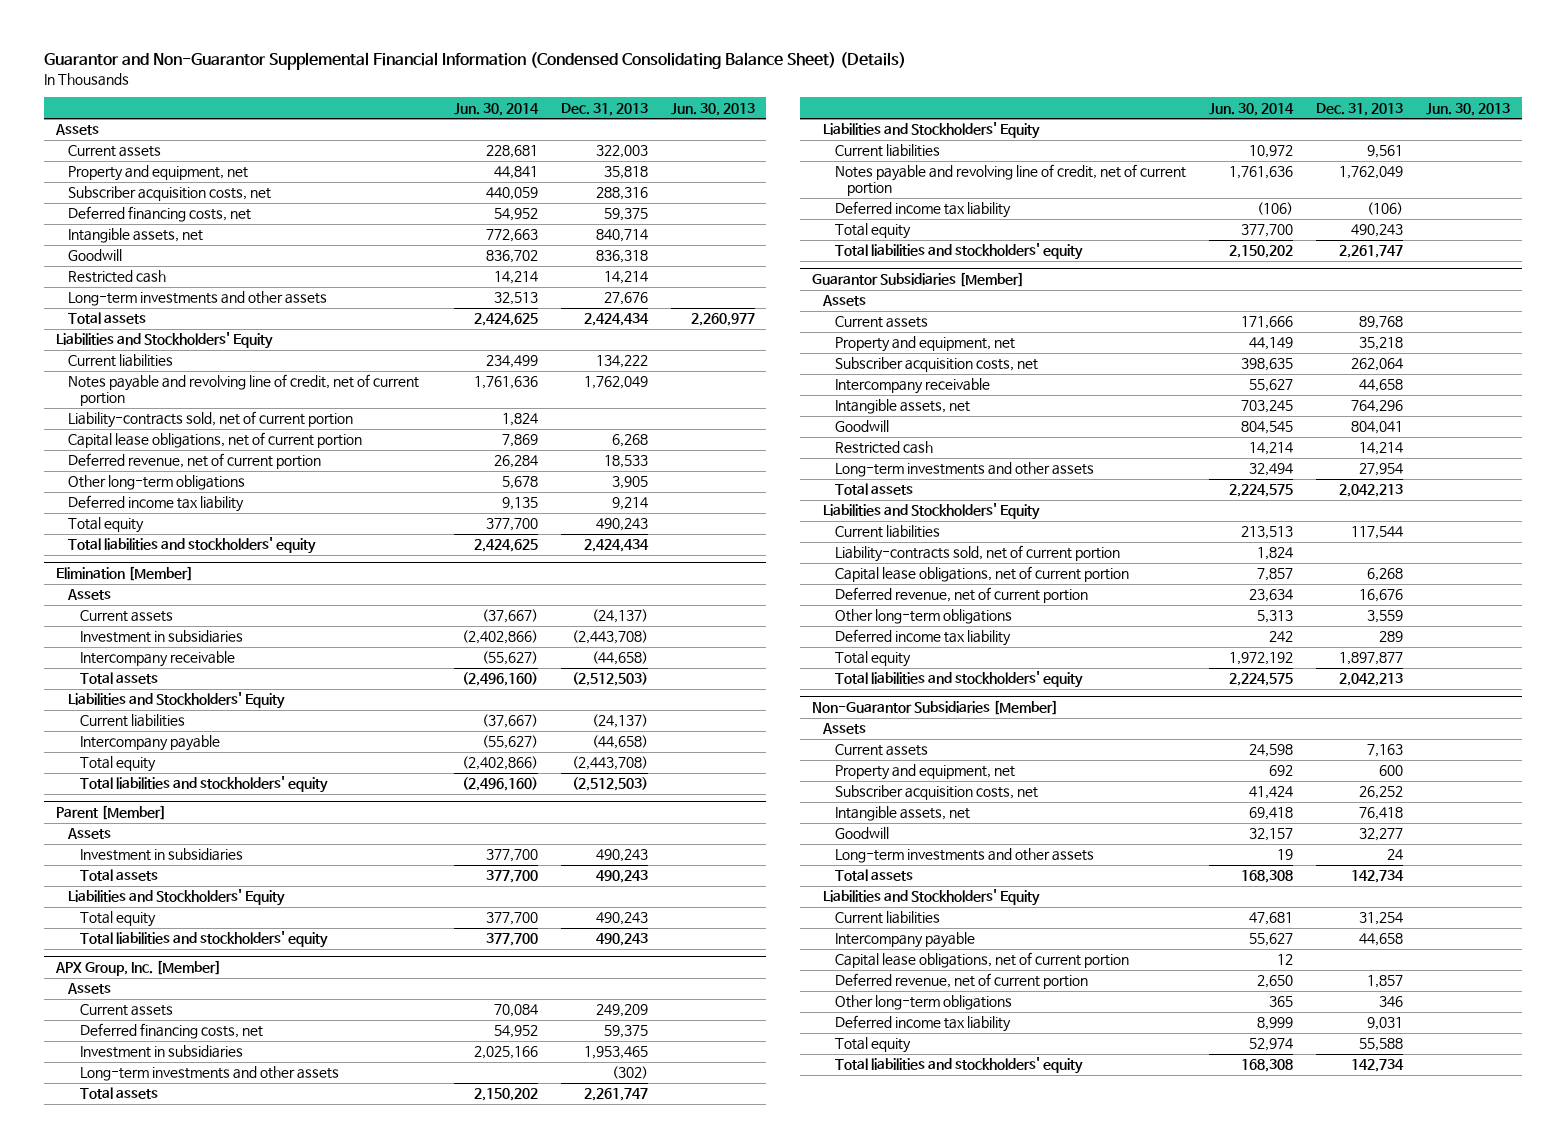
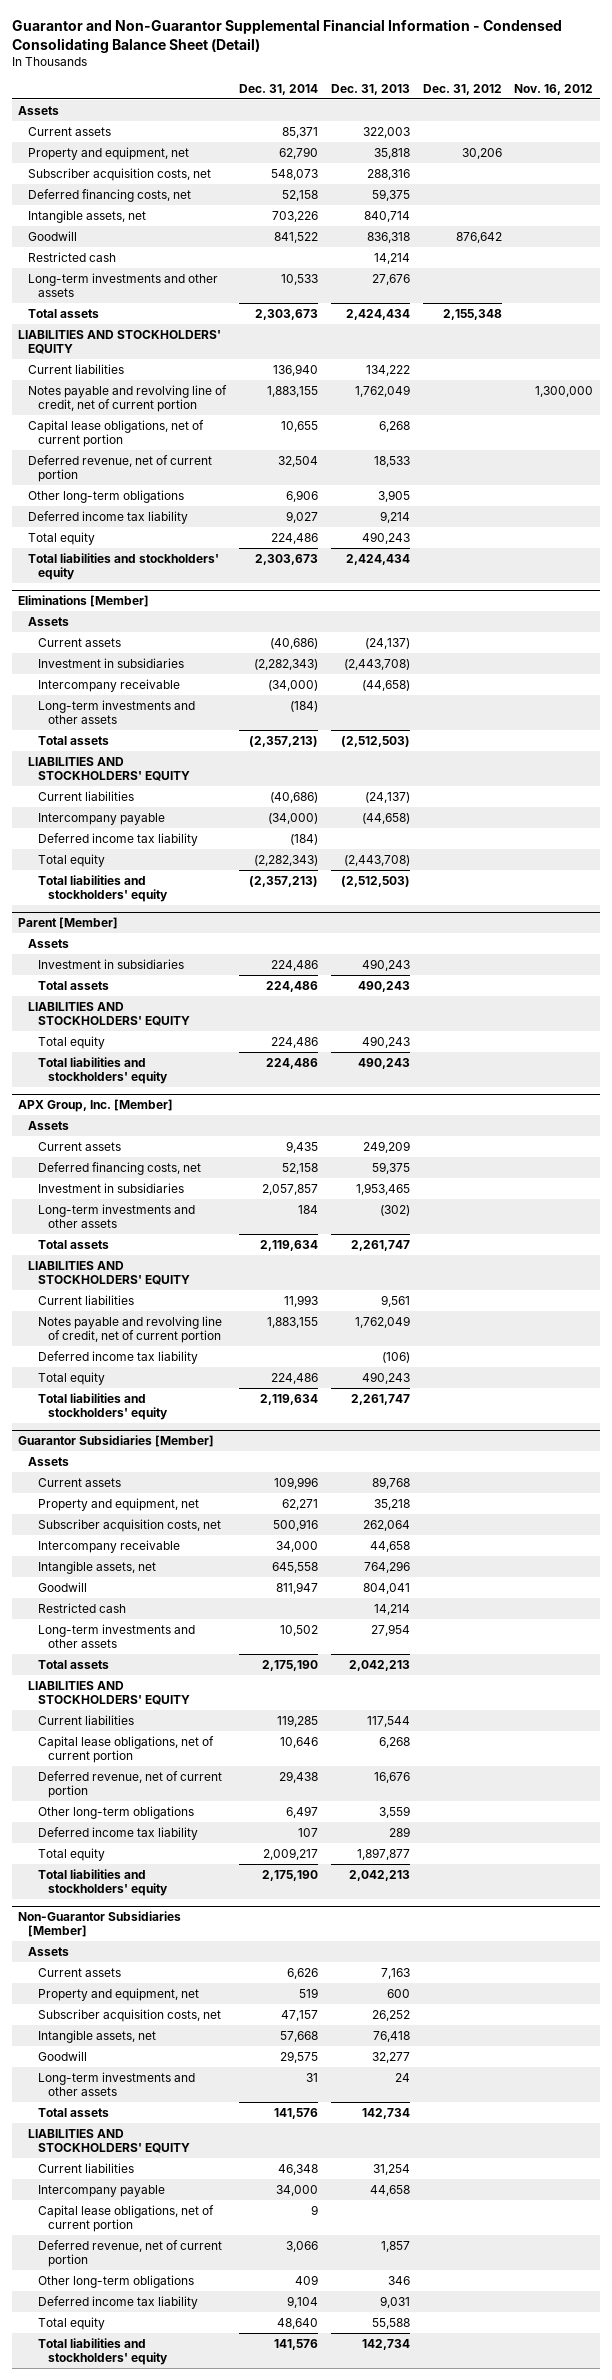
- Guarantor and Non-Guarantor Supplemental Financial Information (Condensed Consolidating Balance Sheet) (Details)
+ Guarantor and Non-Guarantor Supplemental Financial Information - Condensed Consolidating Balance Sheet (Detail)
- | Jun. 30, 2014 | Dec. 31, 2013 | Jun. 30, 2013
+ | Dec. 31, 2014 | Dec. 31, 2013 | Dec. 31, 2012 | Nov. 16, 2012
- Liabilities and Stockholders' Equity
+ LIABILITIES AND STOCKHOLDERS' EQUITY
- Liability-contracts sold, net of current portion | 1,824 | |
- Elimination [Member]
+ Eliminations [Member]
+ Long-term investments and other assets | (184) | | |
- Liabilities and Stockholders' Equity
+ LIABILITIES AND STOCKHOLDERS' EQUITY
+ Deferred income tax liability | (184) | | |
@ Parent [Member]
- Liabilities and Stockholders' Equity
+ LIABILITIES AND STOCKHOLDERS' EQUITY
@ APX Group, Inc. [Member]
- Liabilities and Stockholders' Equity
+ LIABILITIES AND STOCKHOLDERS' EQUITY
@ Guarantor Subsidiaries [Member]
- Liabilities and Stockholders' Equity
+ LIABILITIES AND STOCKHOLDERS' EQUITY
- Liability-contracts sold, net of current portion | 1,824 | |
@ Non-Guarantor Subsidiaries [Member]
- Liabilities and Stockholders' Equity
+ LIABILITIES AND STOCKHOLDERS' EQUITY

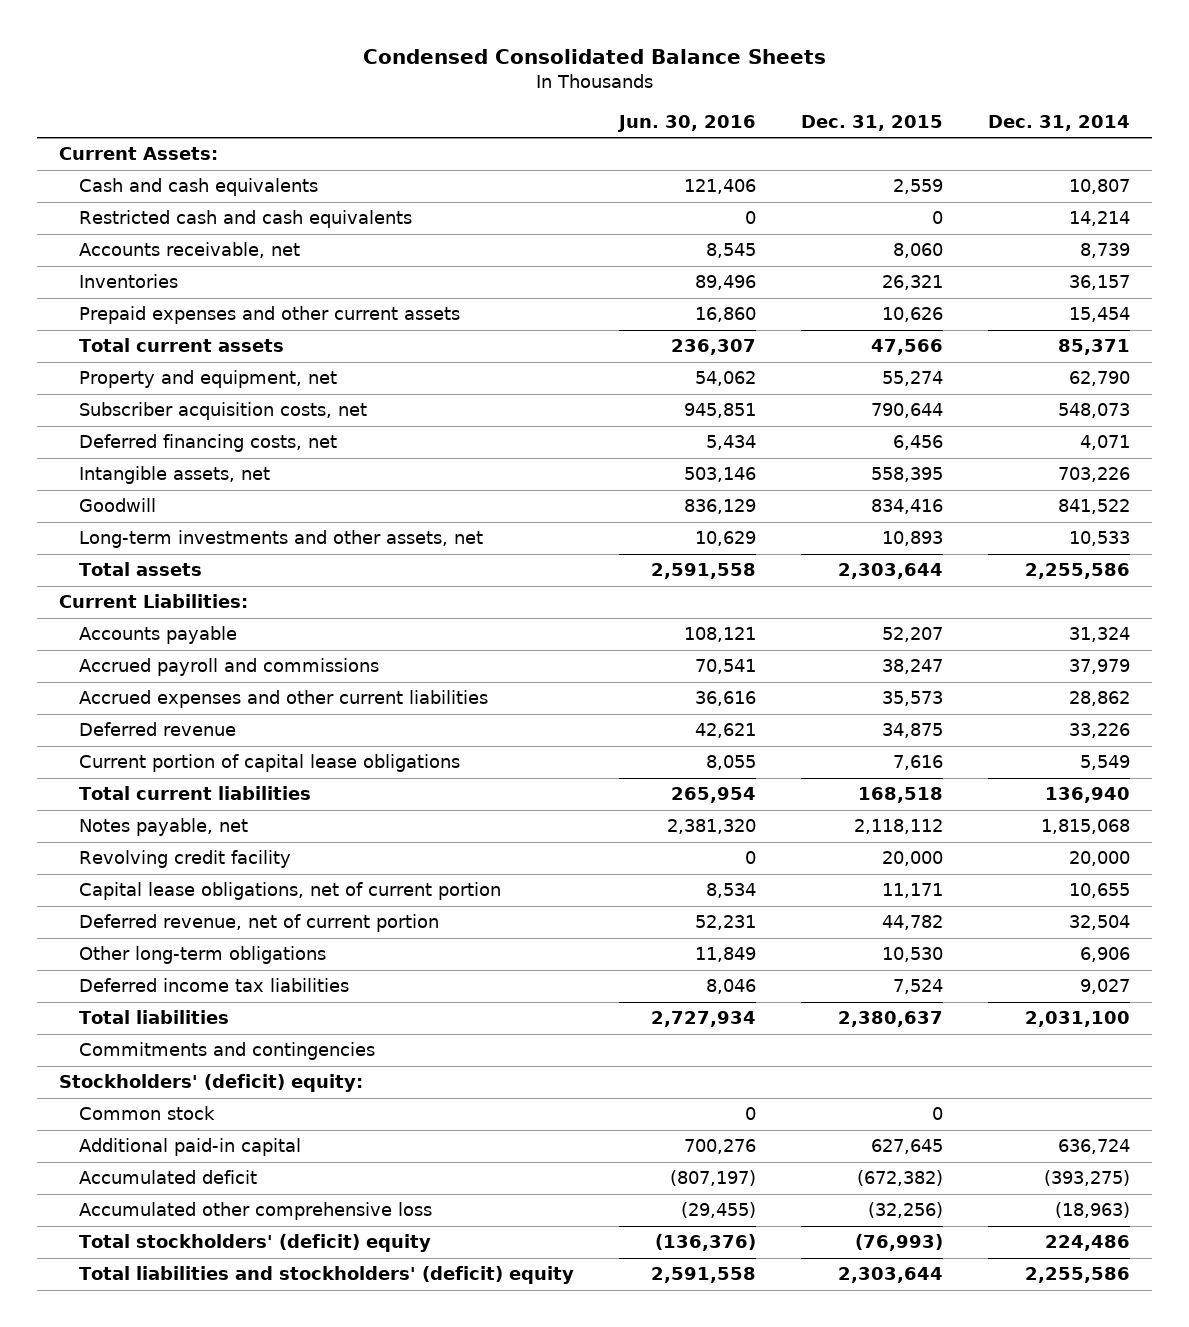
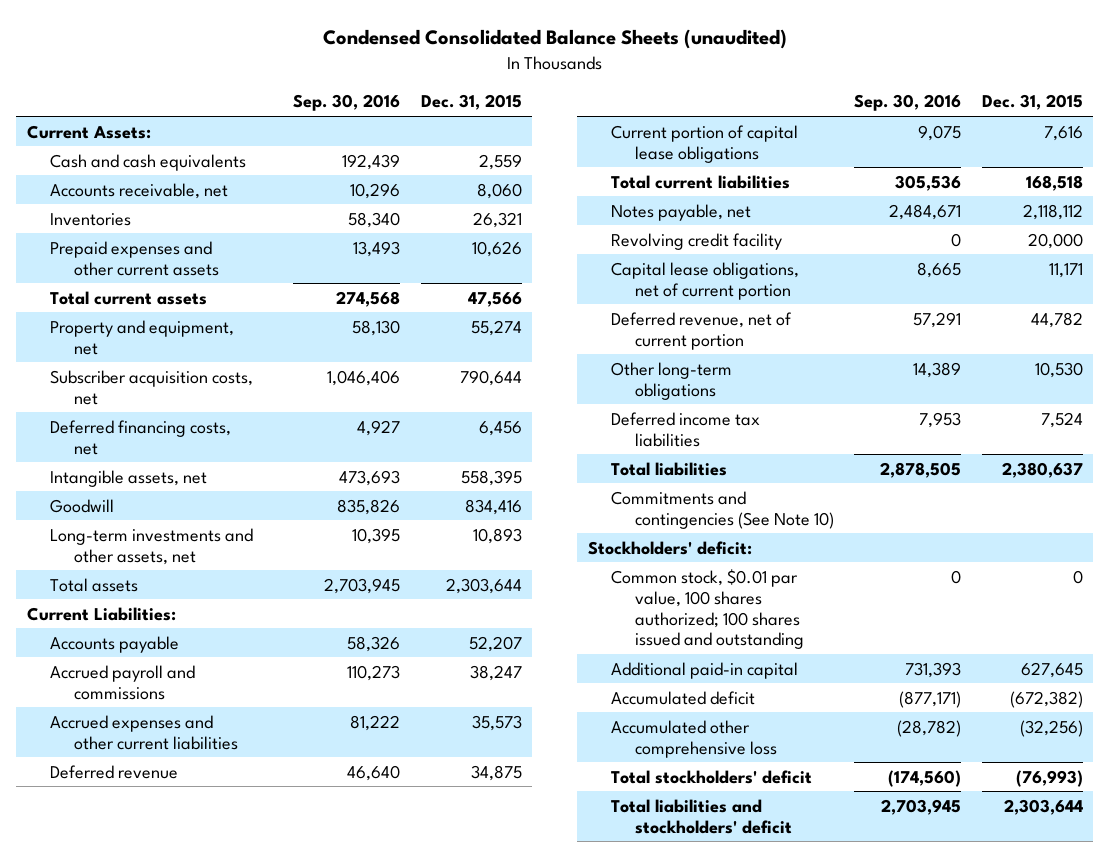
- Condensed Consolidated Balance Sheets
+ Condensed Consolidated Balance Sheets (unaudited)
- | Jun. 30, 2016 | Dec. 31, 2015 | Dec. 31, 2014
+ | Sep. 30, 2016 | Dec. 31, 2015
- Restricted cash and cash equivalents | 0 | 0 | 14,214
- Commitments and contingencies
- Stockholders' (deficit) equity:
- Common stock | 0 | 0 |
+ Commitments and contingencies (See Note 10)
+ Stockholders' deficit:
+ Common stock, $0.01 par value, 100 shares authorized; 100 shares issued and outstanding | 0 | 0
- Total stockholders' (deficit) equity | (136,376) | (76,993) | 224,486
- Total liabilities and stockholders' (deficit) equity | 2,591,558 | 2,303,644 | 2,255,586
+ Total stockholders' deficit | (174,560) | (76,993)
+ Total liabilities and stockholders' deficit | 2,703,945 | 2,303,644

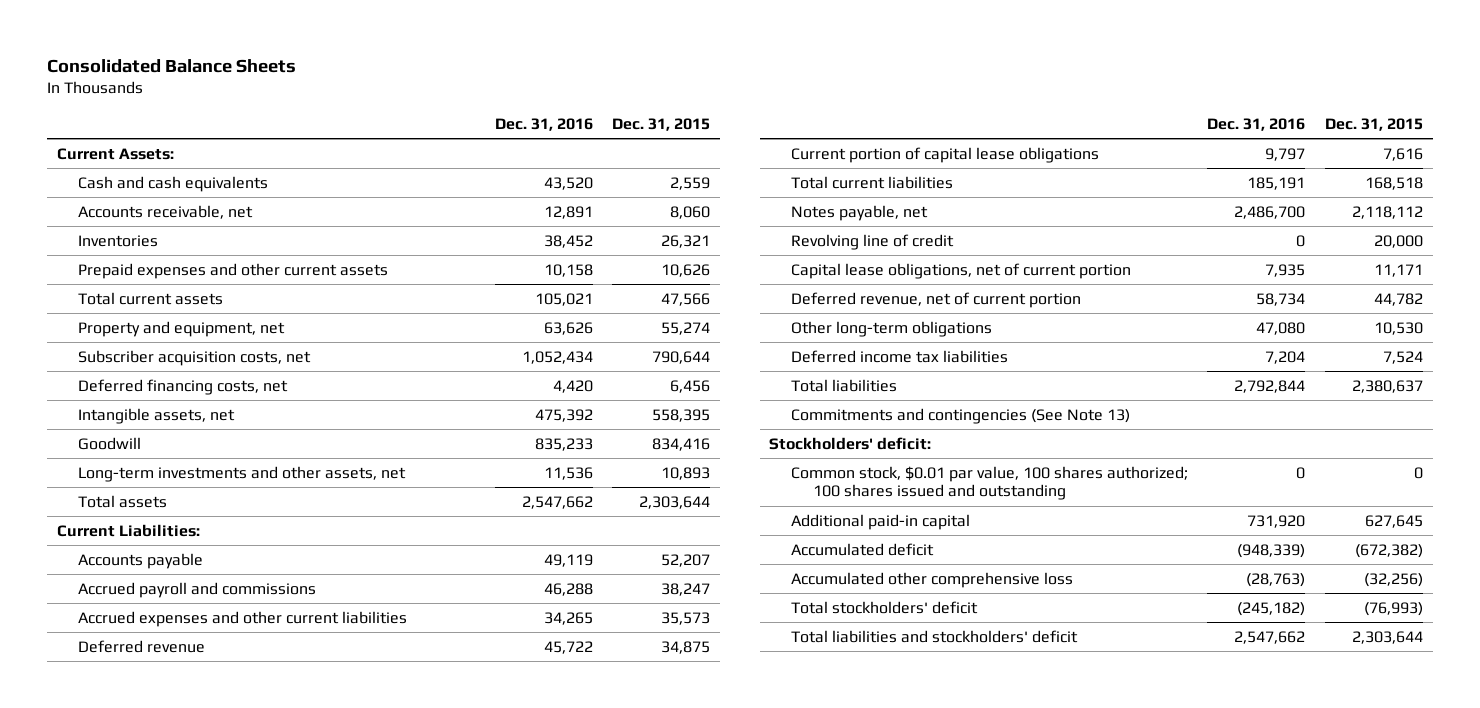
- Condensed Consolidated Balance Sheets (unaudited)
+ Consolidated Balance Sheets
- | Sep. 30, 2016 | Dec. 31, 2015
+ | Dec. 31, 2016 | Dec. 31, 2015
- Revolving credit facility | 0 | 20,000
+ Revolving line of credit | 0 | 20,000
- Commitments and contingencies (See Note 10)
+ Commitments and contingencies (See Note 13)

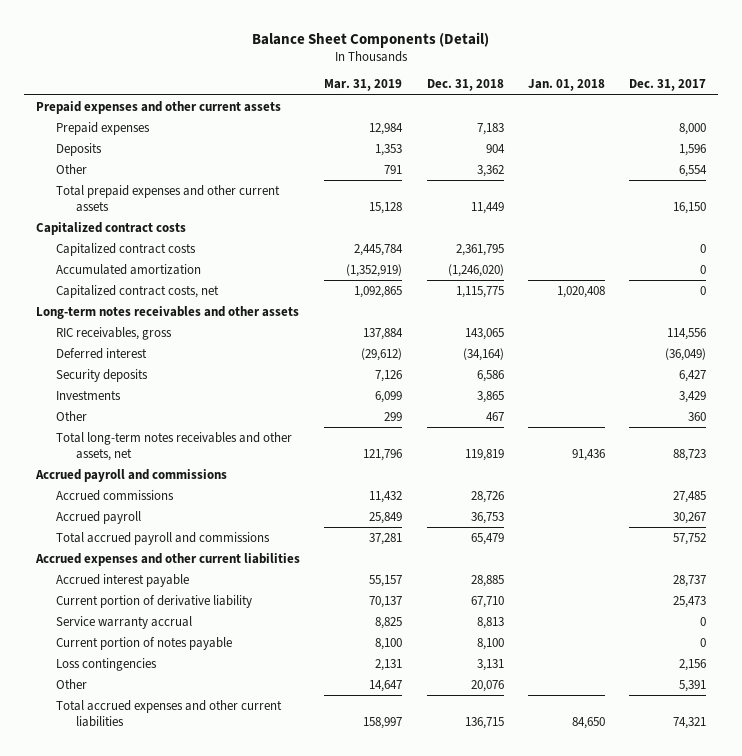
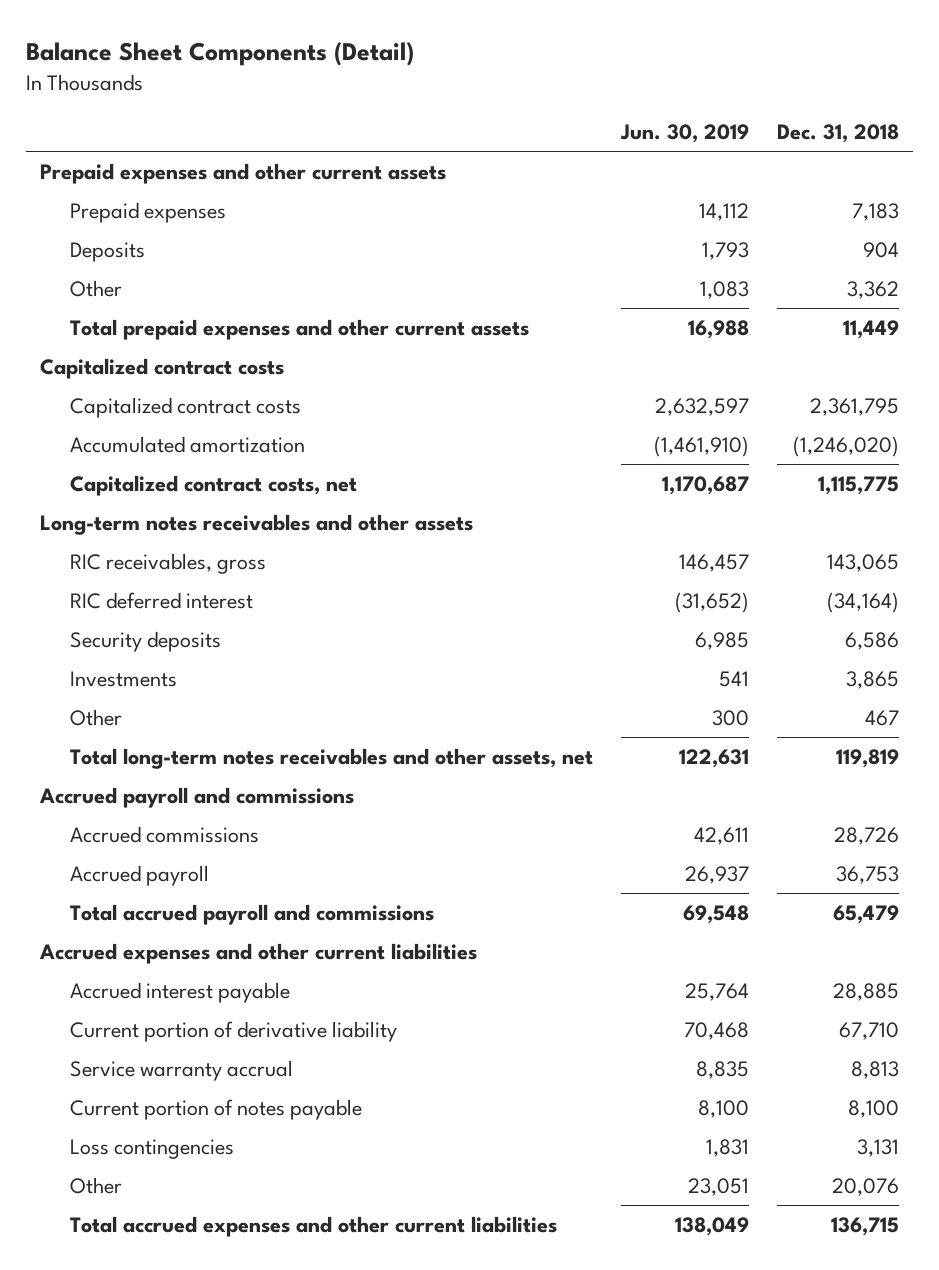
- | Mar. 31, 2019 | Dec. 31, 2018 | Jan. 01, 2018 | Dec. 31, 2017
+ | Jun. 30, 2019 | Dec. 31, 2018
- Deferred interest | (29,612) | (34,164) | | (36,049)
+ RIC deferred interest | (31,652) | (34,164)

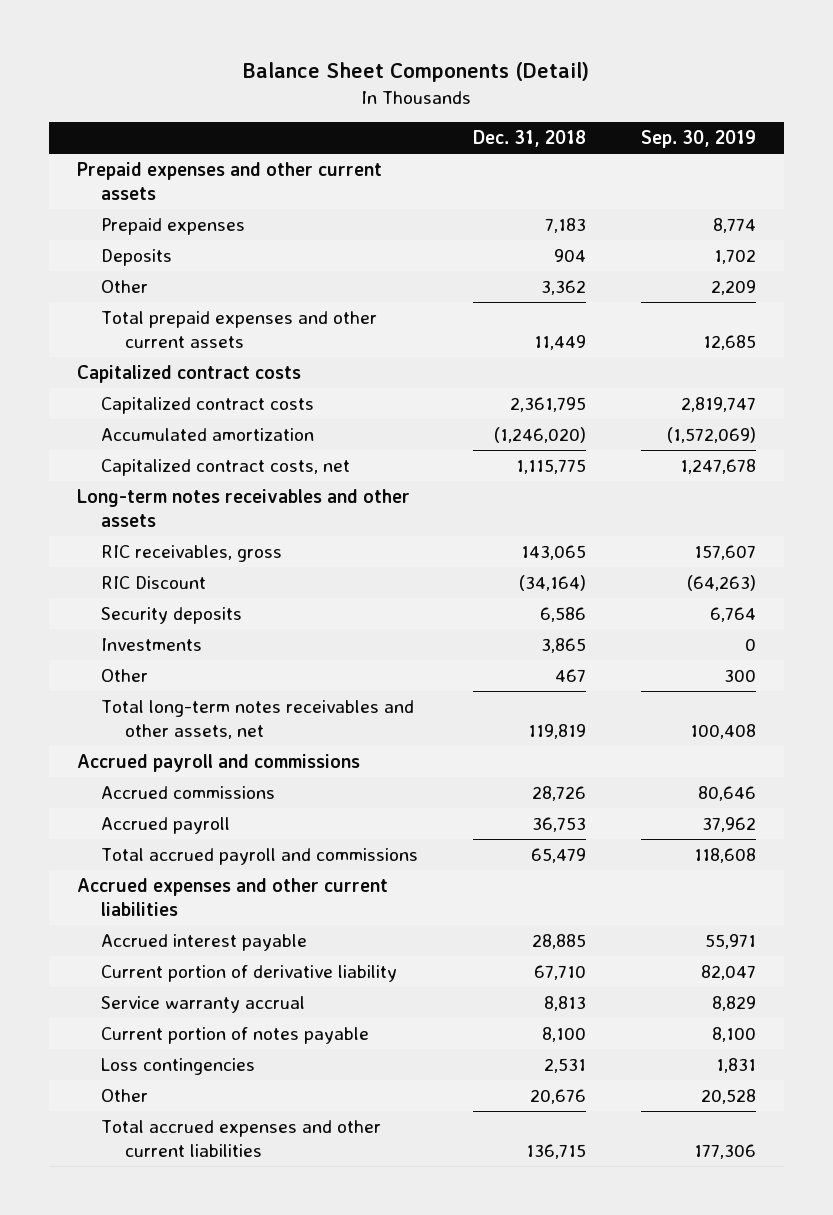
- | Jun. 30, 2019 | Dec. 31, 2018
+ | Dec. 31, 2018 | Sep. 30, 2019
- RIC deferred interest | (31,652) | (34,164)
+ RIC Discount | (34,164) | (64,263)
- Loss contingencies | 1,831 | 3,131
- Other | 23,051 | 20,076
+ Loss contingencies | 2,531 | 1,831
+ Other | 20,676 | 20,528

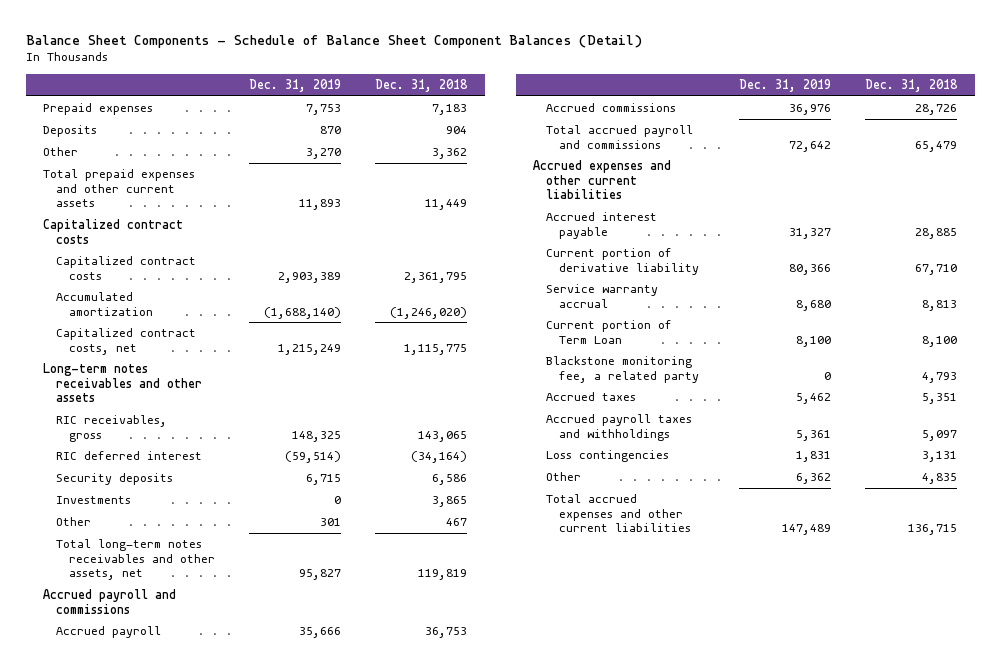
- Balance Sheet Components (Detail)
+ Balance Sheet Components - Schedule of Balance Sheet Component Balances (Detail)
- | Dec. 31, 2018 | Sep. 30, 2019
+ | Dec. 31, 2019 | Dec. 31, 2018
- Prepaid expenses and other current assets
- RIC Discount | (34,164) | (64,263)
+ RIC deferred interest | (59,514) | (34,164)
moved down: Accrued commissions | 36,976 | 28,726
- Current portion of notes payable | 8,100 | 8,100
- Loss contingencies | 2,531 | 1,831
- Other | 20,676 | 20,528
+ Current portion of Term Loan | 8,100 | 8,100
+ Blackstone monitoring fee, a related party | 0 | 4,793
+ Accrued taxes | 5,462 | 5,351
+ Accrued payroll taxes and withholdings | 5,361 | 5,097
+ Loss contingencies | 1,831 | 3,131
+ Other | 6,362 | 4,835

